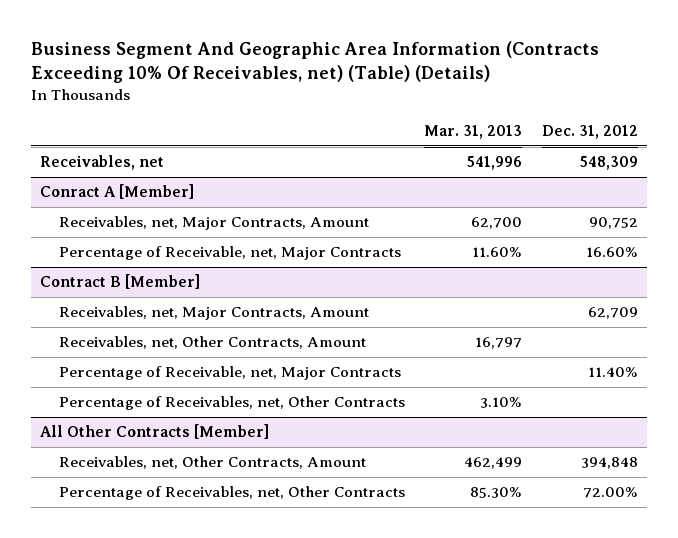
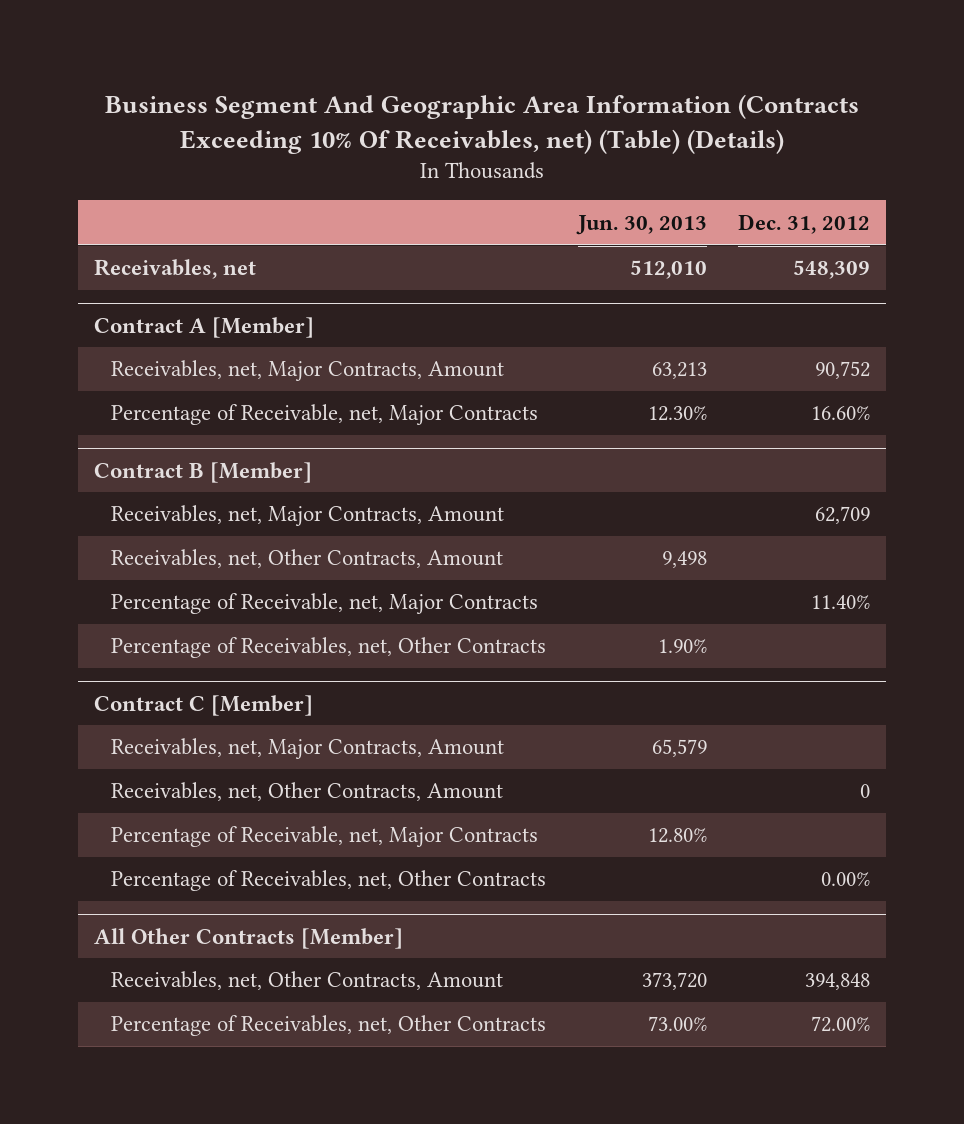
- | Mar. 31, 2013 | Dec. 31, 2012
+ | Jun. 30, 2013 | Dec. 31, 2012
- Conract A [Member]
+ Contract A [Member]
+ Contract C [Member]
+ Receivables, net, Major Contracts, Amount | 65,579 |
+ Receivables, net, Other Contracts, Amount | | 0
+ Percentage of Receivable, net, Major Contracts | 12.80% |
+ Percentage of Receivables, net, Other Contracts | | 0.00%

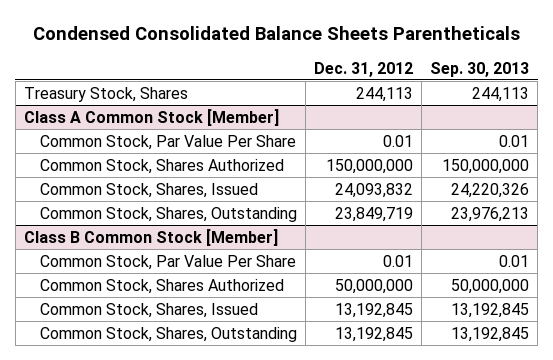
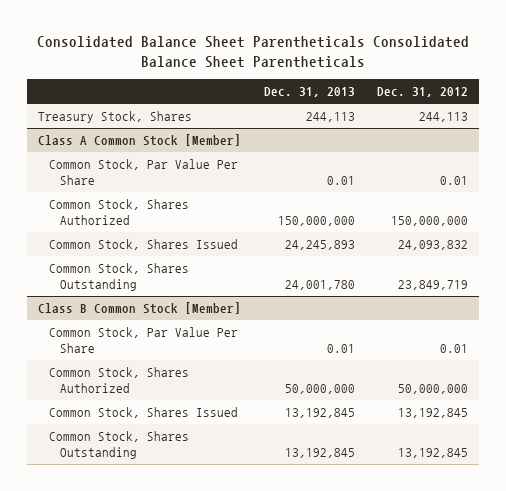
- Condensed Consolidated Balance Sheets Parentheticals
+ Consolidated Balance Sheet Parentheticals Consolidated Balance Sheet Parentheticals
- | Dec. 31, 2012 | Sep. 30, 2013
+ | Dec. 31, 2013 | Dec. 31, 2012
@ Class A Common Stock [Member]
- Common Stock, Shares, Issued | 24,093,832 | 24,220,326
- Common Stock, Shares, Outstanding | 23,849,719 | 23,976,213
+ Common Stock, Shares Issued | 24,245,893 | 24,093,832
+ Common Stock, Shares Outstanding | 24,001,780 | 23,849,719
@ Class B Common Stock [Member]
- Common Stock, Shares, Issued | 13,192,845 | 13,192,845
- Common Stock, Shares, Outstanding | 13,192,845 | 13,192,845
+ Common Stock, Shares Issued | 13,192,845 | 13,192,845
+ Common Stock, Shares Outstanding | 13,192,845 | 13,192,845

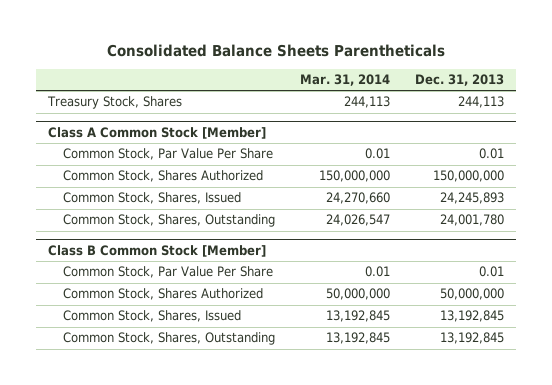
- Consolidated Balance Sheet Parentheticals Consolidated Balance Sheet Parentheticals
+ Consolidated Balance Sheets Parentheticals
- | Dec. 31, 2013 | Dec. 31, 2012
+ | Mar. 31, 2014 | Dec. 31, 2013
@ Class A Common Stock [Member]
- Common Stock, Shares Issued | 24,245,893 | 24,093,832
- Common Stock, Shares Outstanding | 24,001,780 | 23,849,719
+ Common Stock, Shares, Issued | 24,270,660 | 24,245,893
+ Common Stock, Shares, Outstanding | 24,026,547 | 24,001,780
@ Class B Common Stock [Member]
- Common Stock, Shares Issued | 13,192,845 | 13,192,845
- Common Stock, Shares Outstanding | 13,192,845 | 13,192,845
+ Common Stock, Shares, Issued | 13,192,845 | 13,192,845
+ Common Stock, Shares, Outstanding | 13,192,845 | 13,192,845

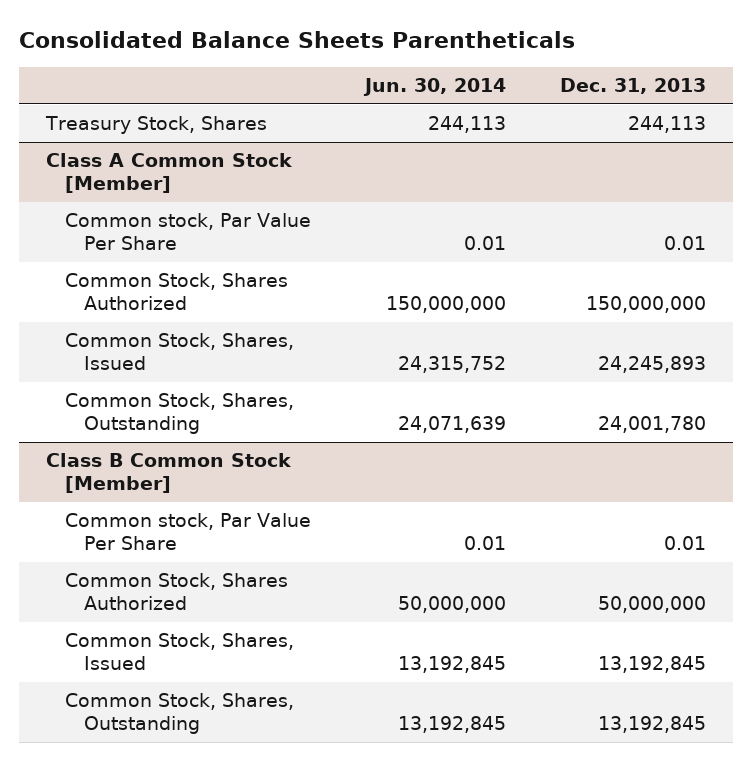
- | Mar. 31, 2014 | Dec. 31, 2013
+ | Jun. 30, 2014 | Dec. 31, 2013
@ Class A Common Stock [Member]
- Common Stock, Par Value Per Share | 0.01 | 0.01
+ Common stock, Par Value Per Share | 0.01 | 0.01
@ Class B Common Stock [Member]
- Common Stock, Par Value Per Share | 0.01 | 0.01
+ Common stock, Par Value Per Share | 0.01 | 0.01

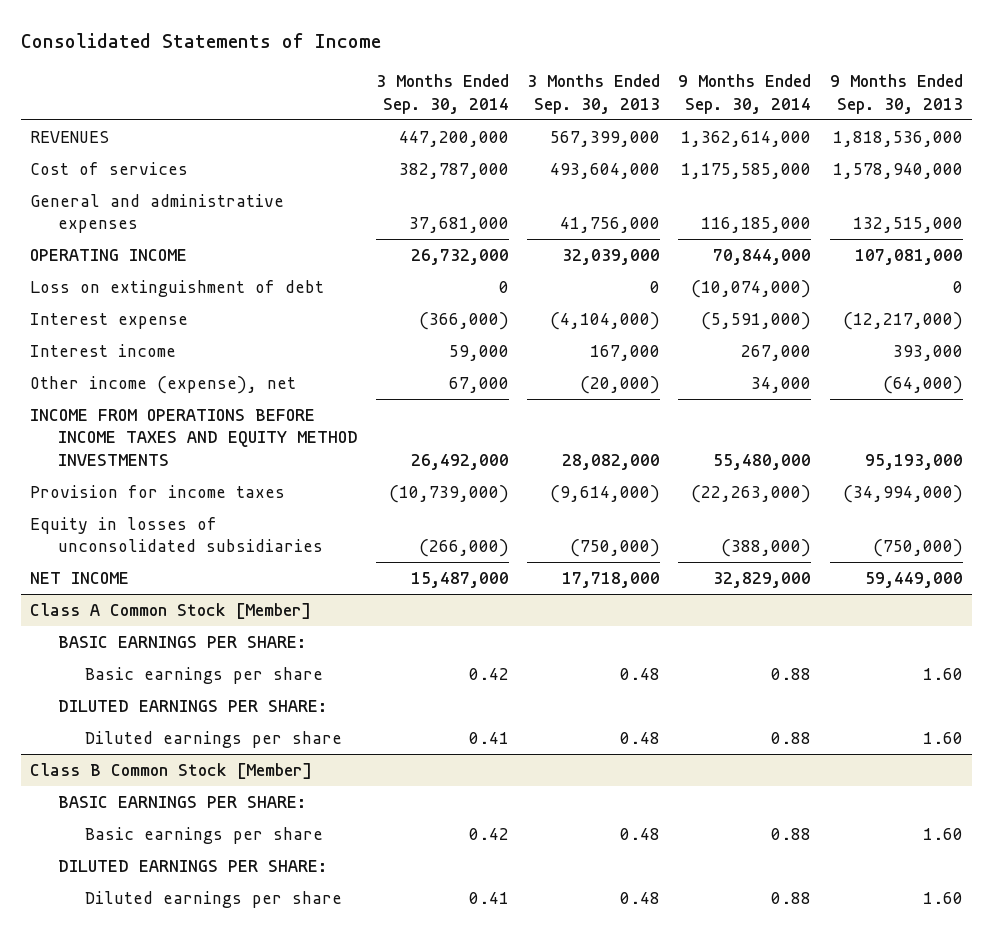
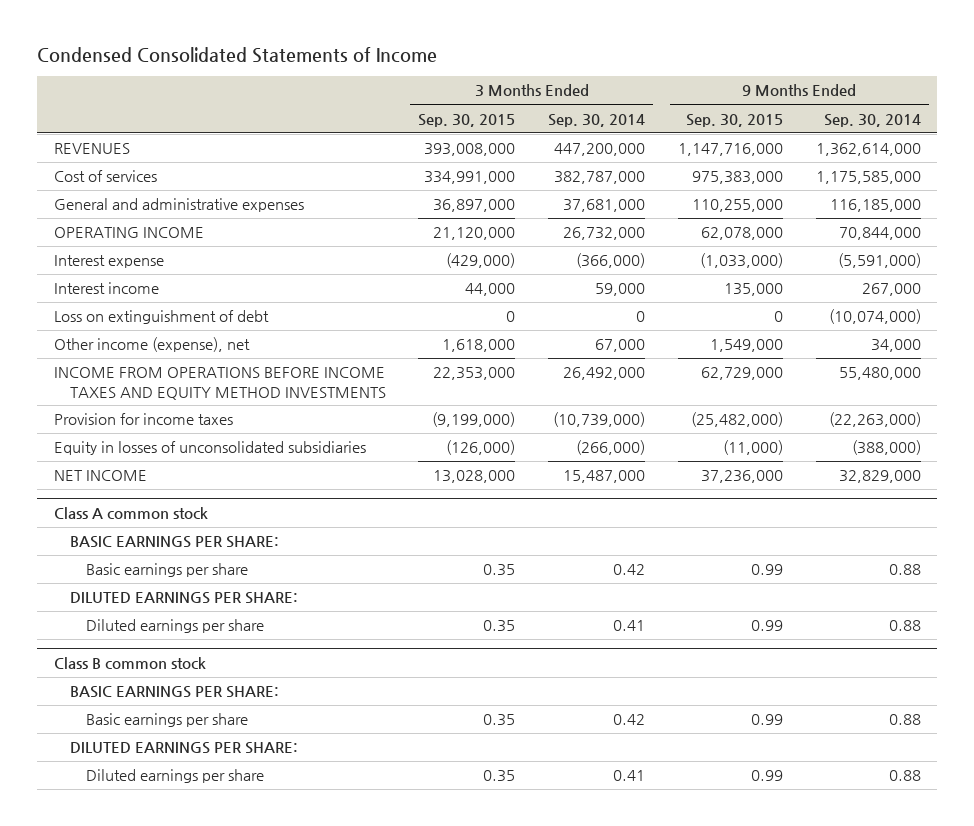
- Consolidated Statements of Income
+ Condensed Consolidated Statements of Income
- | 3 Months Ended Sep. 30, 2014 | 3 Months Ended Sep. 30, 2013 | 9 Months Ended Sep. 30, 2014 | 9 Months Ended Sep. 30, 2013
+ | 3 Months Ended Sep. 30, 2015 | 3 Months Ended Sep. 30, 2014 | 9 Months Ended Sep. 30, 2015 | 9 Months Ended Sep. 30, 2014
moved down: Loss on extinguishment of debt | 0 | 0 | 0 | (10,074,000)
- Class A Common Stock [Member]
+ Class A common stock
- Class B Common Stock [Member]
+ Class B common stock

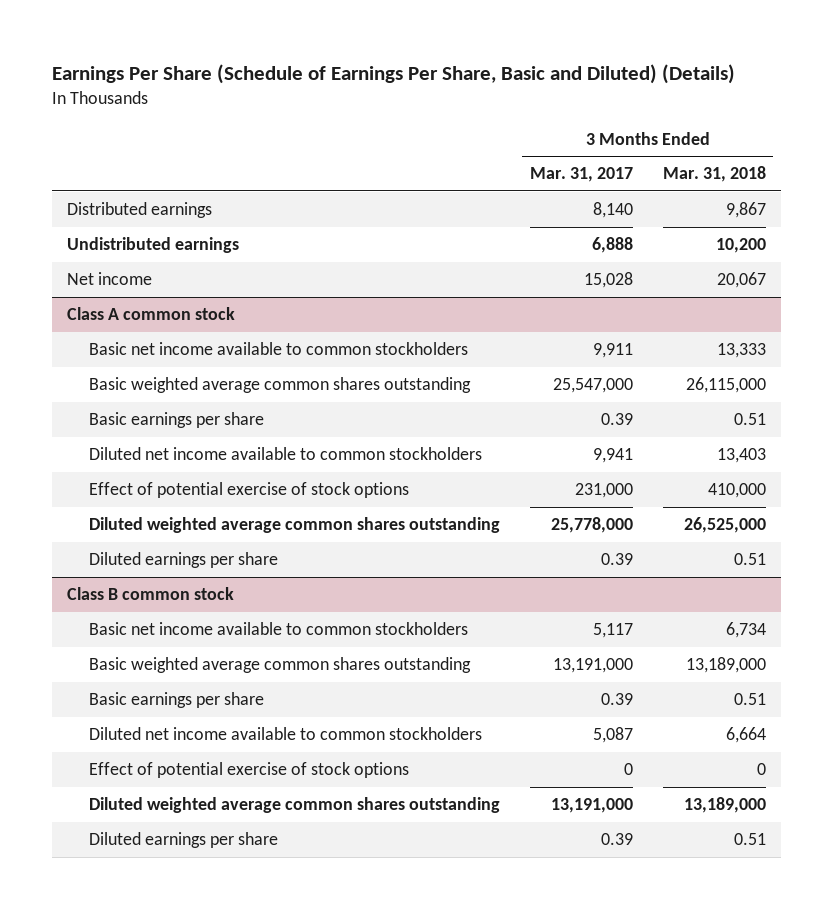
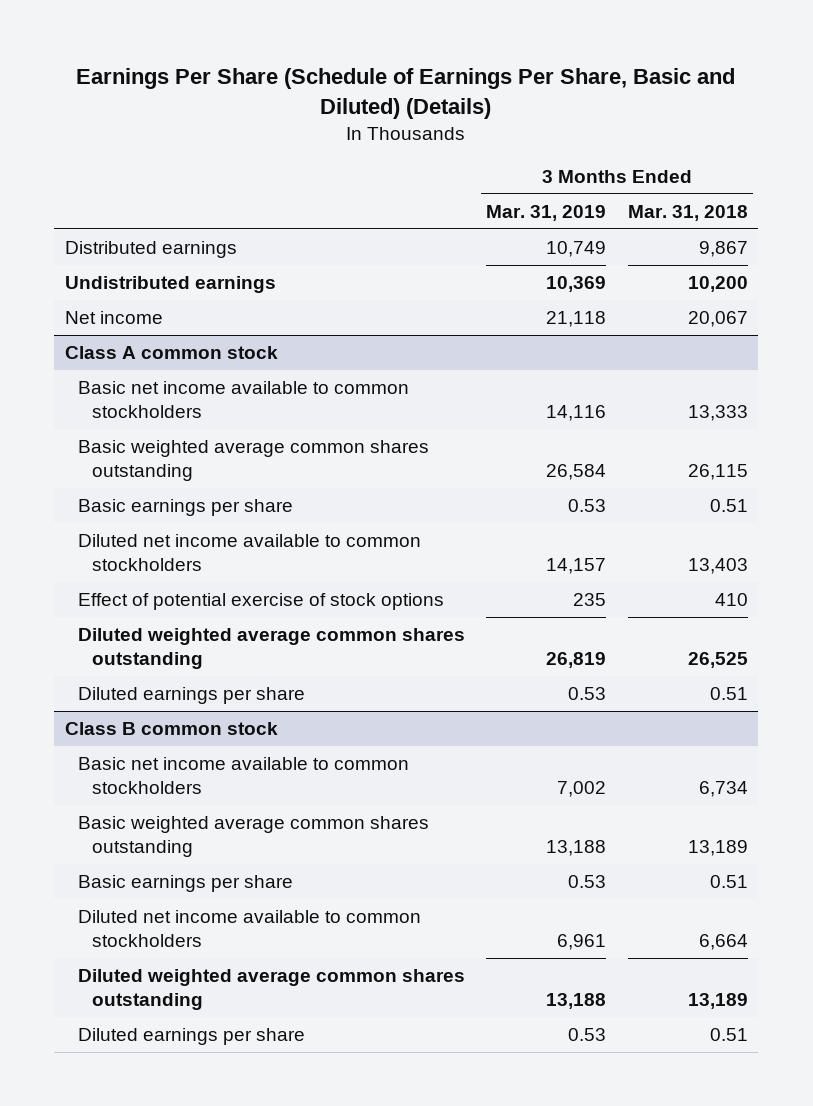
- | 3 Months Ended Mar. 31, 2017 | 3 Months Ended Mar. 31, 2018
+ | 3 Months Ended Mar. 31, 2019 | 3 Months Ended Mar. 31, 2018
@ Class A common stock
- Basic weighted average common shares outstanding | 25,547,000 | 26,115,000
+ Basic weighted average common shares outstanding | 26,584 | 26,115
- Effect of potential exercise of stock options | 231,000 | 410,000
- Diluted weighted average common shares outstanding | 25,778,000 | 26,525,000
+ Effect of potential exercise of stock options | 235 | 410
+ Diluted weighted average common shares outstanding | 26,819 | 26,525
@ Class B common stock
- Basic weighted average common shares outstanding | 13,191,000 | 13,189,000
+ Basic weighted average common shares outstanding | 13,188 | 13,189
- Effect of potential exercise of stock options | 0 | 0
- Diluted weighted average common shares outstanding | 13,191,000 | 13,189,000
+ Diluted weighted average common shares outstanding | 13,188 | 13,189

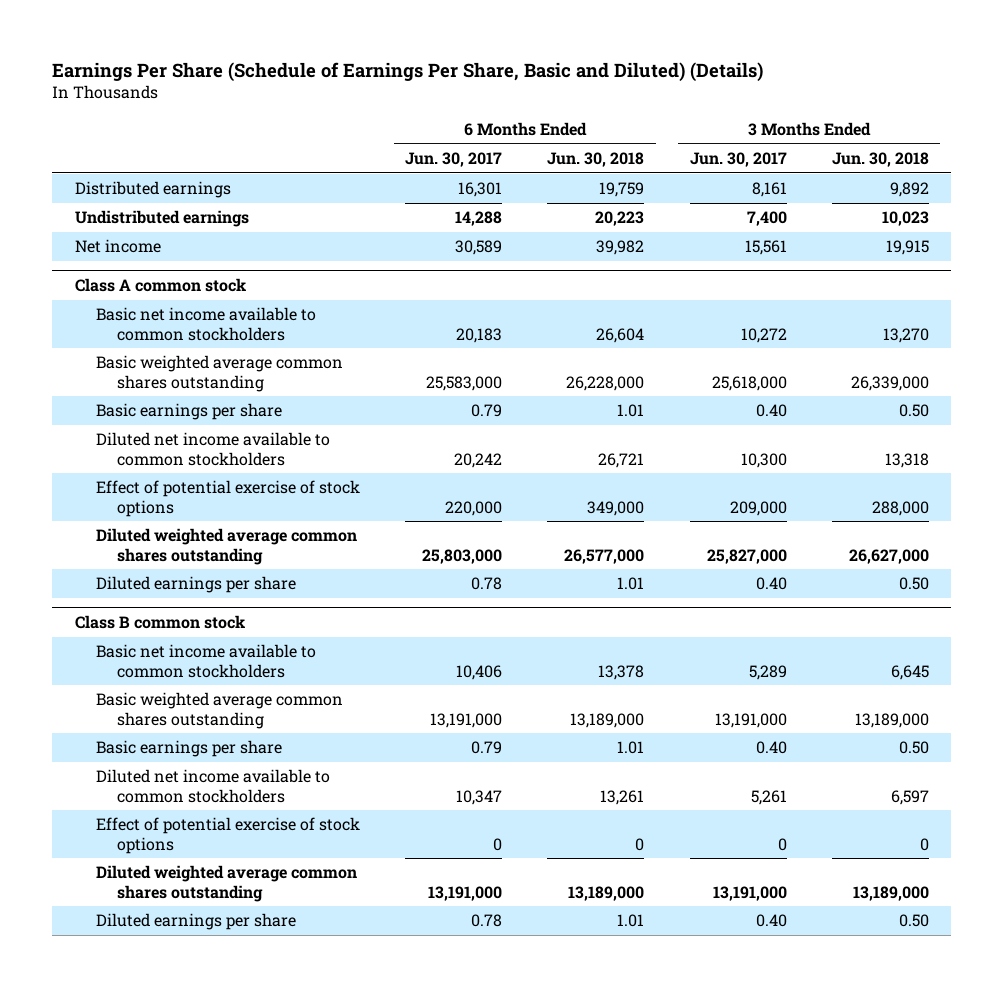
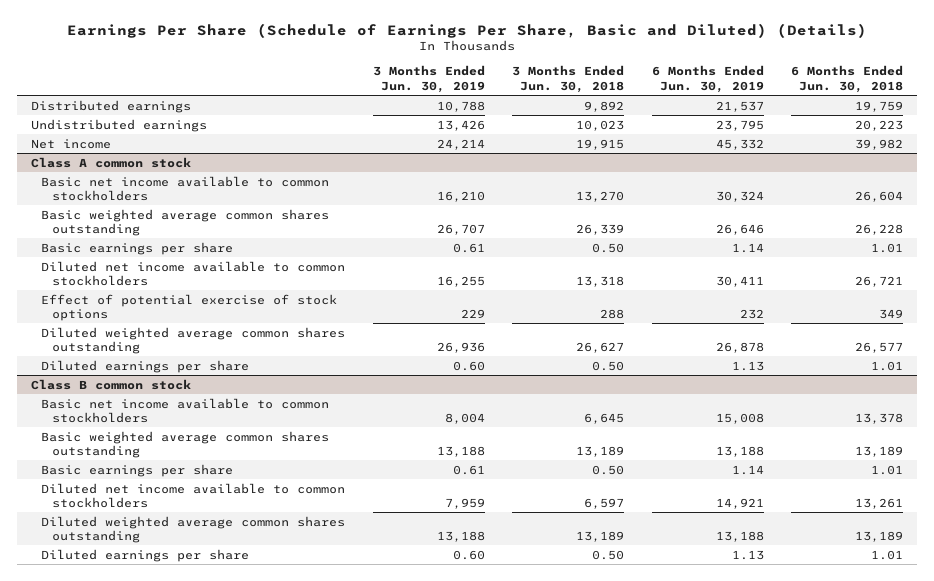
- | 6 Months Ended Jun. 30, 2017 | 6 Months Ended Jun. 30, 2018 | 3 Months Ended Jun. 30, 2017 | 3 Months Ended Jun. 30, 2018
+ | 3 Months Ended Jun. 30, 2019 | 3 Months Ended Jun. 30, 2018 | 6 Months Ended Jun. 30, 2019 | 6 Months Ended Jun. 30, 2018
@ Class A common stock
- Basic weighted average common shares outstanding | 25,583,000 | 26,228,000 | 25,618,000 | 26,339,000
+ Basic weighted average common shares outstanding | 26,707 | 26,339 | 26,646 | 26,228
- Effect of potential exercise of stock options | 220,000 | 349,000 | 209,000 | 288,000
- Diluted weighted average common shares outstanding | 25,803,000 | 26,577,000 | 25,827,000 | 26,627,000
+ Effect of potential exercise of stock options | 229 | 288 | 232 | 349
+ Diluted weighted average common shares outstanding | 26,936 | 26,627 | 26,878 | 26,577
@ Class B common stock
- Basic weighted average common shares outstanding | 13,191,000 | 13,189,000 | 13,191,000 | 13,189,000
+ Basic weighted average common shares outstanding | 13,188 | 13,189 | 13,188 | 13,189
- Effect of potential exercise of stock options | 0 | 0 | 0 | 0
- Diluted weighted average common shares outstanding | 13,191,000 | 13,189,000 | 13,191,000 | 13,189,000
+ Diluted weighted average common shares outstanding | 13,188 | 13,189 | 13,188 | 13,189

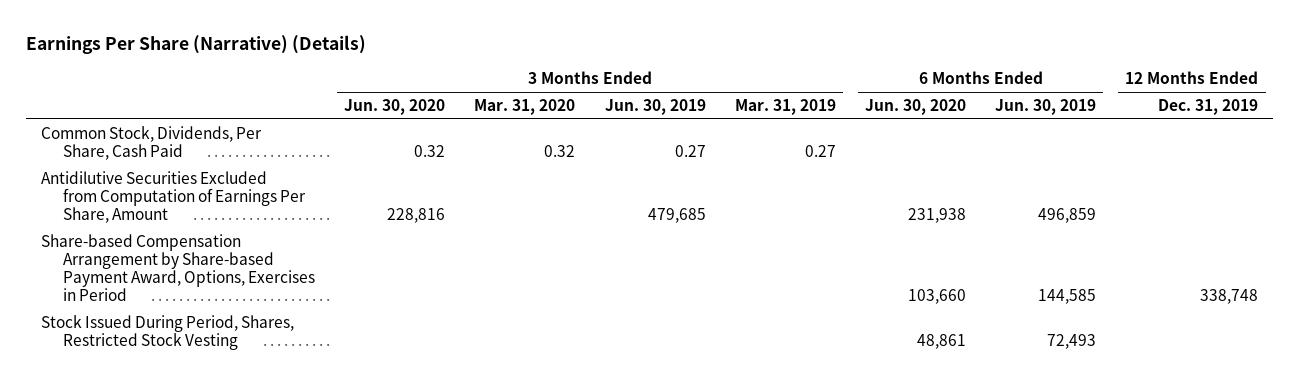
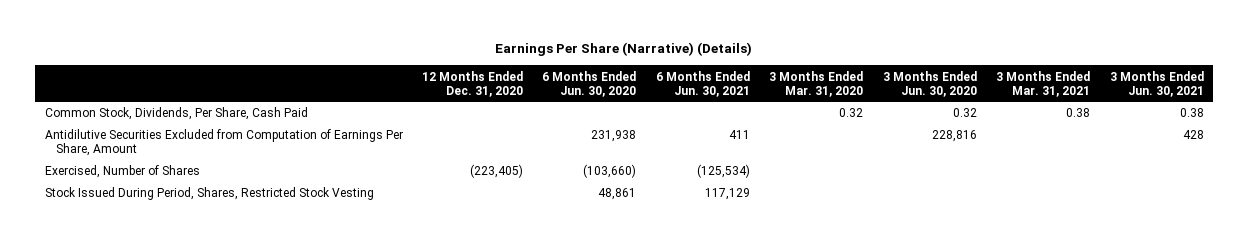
- | 3 Months Ended Jun. 30, 2020 | 3 Months Ended Mar. 31, 2020 | 3 Months Ended Jun. 30, 2019 | 3 Months Ended Mar. 31, 2019 | 6 Months Ended Jun. 30, 2020 | 6 Months Ended Jun. 30, 2019 | 12 Months Ended Dec. 31, 2019
+ | 12 Months Ended Dec. 31, 2020 | 6 Months Ended Jun. 30, 2020 | 6 Months Ended Jun. 30, 2021 | 3 Months Ended Mar. 31, 2020 | 3 Months Ended Jun. 30, 2020 | 3 Months Ended Mar. 31, 2021 | 3 Months Ended Jun. 30, 2021
- Share-based Compensation Arrangement by Share-based Payment Award, Options, Exercises in Period | | | | | 103,660 | 144,585 | 338,748
+ Exercised, Number of Shares | (223,405) | (103,660) | (125,534) | | | |

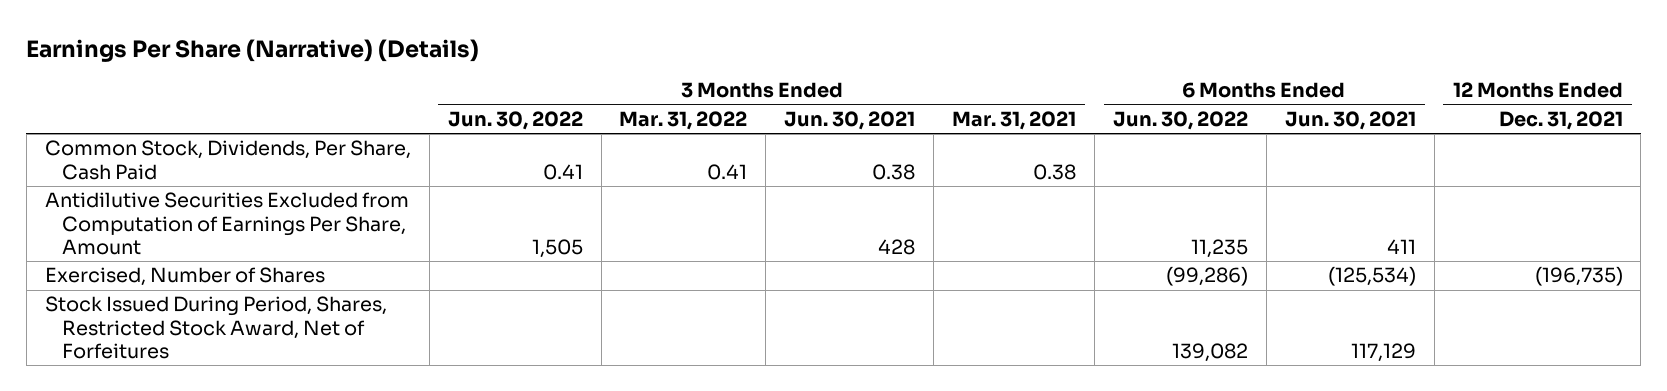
- | 12 Months Ended Dec. 31, 2020 | 6 Months Ended Jun. 30, 2020 | 6 Months Ended Jun. 30, 2021 | 3 Months Ended Mar. 31, 2020 | 3 Months Ended Jun. 30, 2020 | 3 Months Ended Mar. 31, 2021 | 3 Months Ended Jun. 30, 2021
+ | 3 Months Ended Jun. 30, 2022 | 3 Months Ended Mar. 31, 2022 | 3 Months Ended Jun. 30, 2021 | 3 Months Ended Mar. 31, 2021 | 6 Months Ended Jun. 30, 2022 | 6 Months Ended Jun. 30, 2021 | 12 Months Ended Dec. 31, 2021
- Stock Issued During Period, Shares, Restricted Stock Vesting | | 48,861 | 117,129 | | | |
+ Stock Issued During Period, Shares, Restricted Stock Award, Net of Forfeitures | | | | | 139,082 | 117,129 |

